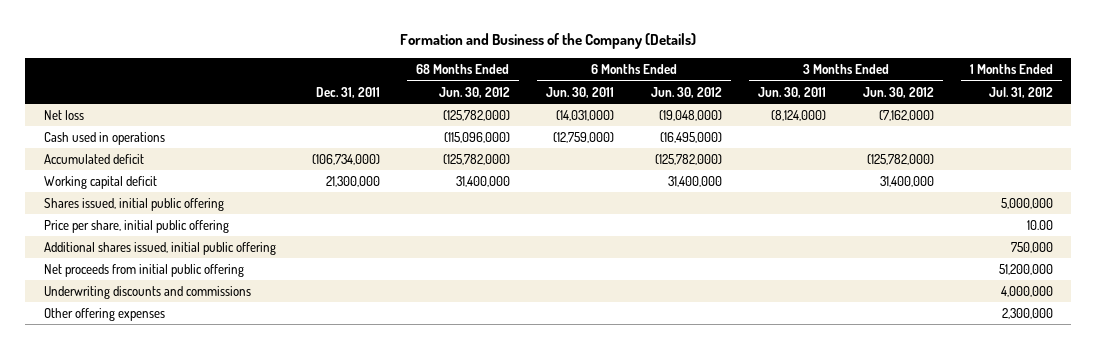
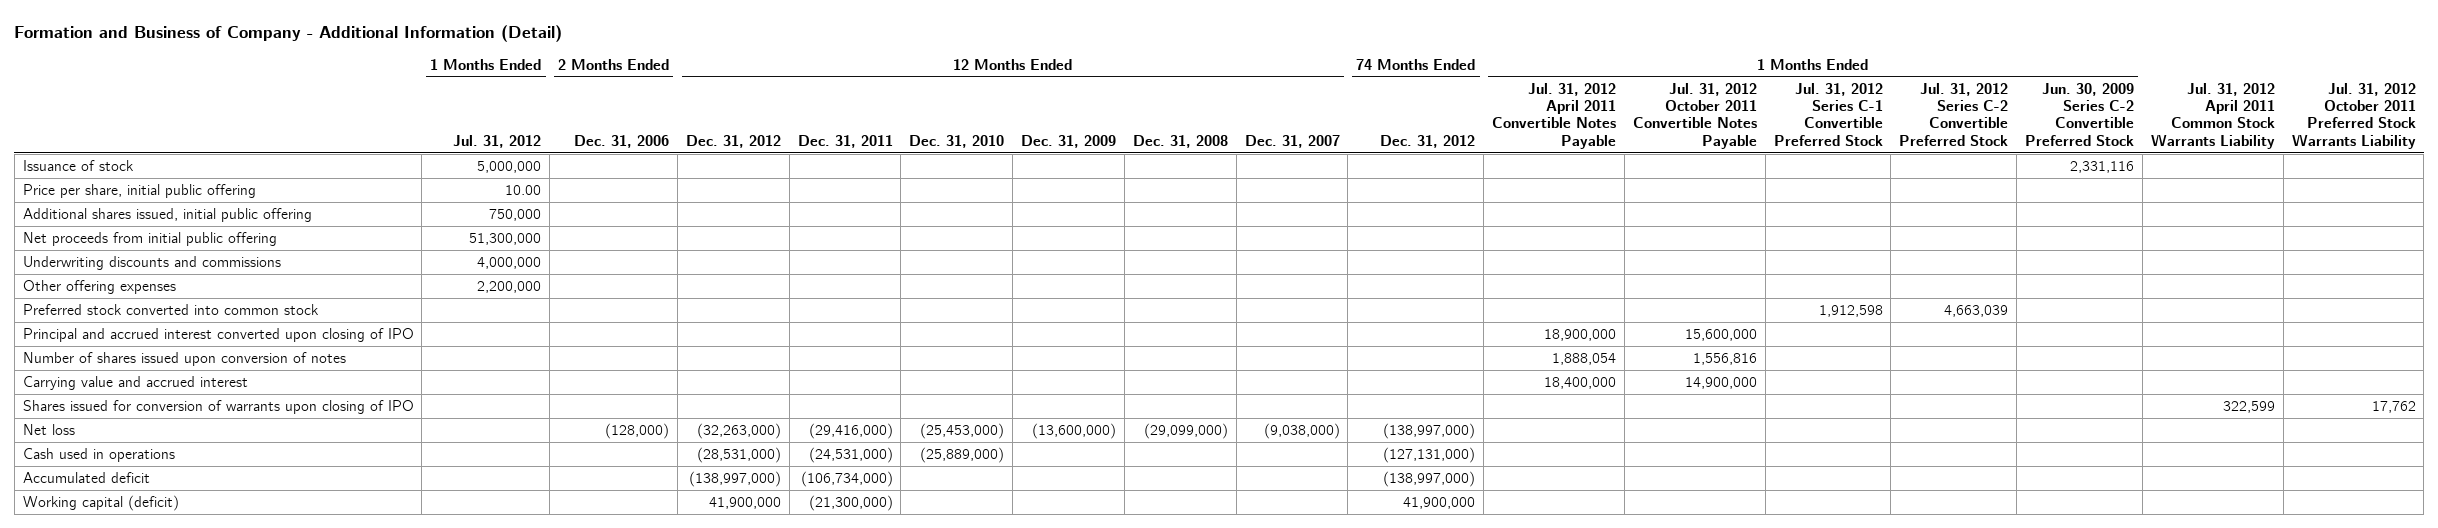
- Formation and Business of the Company (Details)
+ Formation and Business of Company - Additional Information (Detail)
- | Dec. 31, 2011 | 68 Months Ended Jun. 30, 2012 | 6 Months Ended Jun. 30, 2011 | 6 Months Ended Jun. 30, 2012 | 3 Months Ended Jun. 30, 2011 | 3 Months Ended Jun. 30, 2012 | 1 Months Ended Jul. 31, 2012
+ | 1 Months Ended Jul. 31, 2012 | 2 Months Ended Dec. 31, 2006 | 12 Months Ended Dec. 31, 2012 | 12 Months Ended Dec. 31, 2011 | 12 Months Ended Dec. 31, 2010 | 12 Months Ended Dec. 31, 2009 | 12 Months Ended Dec. 31, 2008 | 12 Months Ended Dec. 31, 2007 | 74 Months Ended Dec. 31, 2012 | 1 Months Ended Jul. 31, 2012 April 2011 Convertible Notes Payable | 1 Months Ended Jul. 31, 2012 October 2011 Convertible Notes Payable | 1 Months Ended Jul. 31, 2012 Series C-1 Convertible Preferred Stock | 1 Months Ended Jul. 31, 2012 Series C-2 Convertible Preferred Stock | 1 Months Ended Jun. 30, 2009 Series C-2 Convertible Preferred Stock | Jul. 31, 2012 April 2011 Common Stock Warrants Liability | Jul. 31, 2012 October 2011 Preferred Stock Warrants Liability
- Working capital deficit | 21,300,000 | 31,400,000 | | 31,400,000 | | 31,400,000 |
- Shares issued, initial public offering | | | | | | | 5,000,000
+ Issuance of stock | 5,000,000 | | | | | | | | | | | | | 2,331,116 | |
- Net proceeds from initial public offering | | | | | | | 51,200,000
+ Net proceeds from initial public offering | 51,300,000 | | | | | | | | | | | | | | |
- Other offering expenses | | | | | | | 2,300,000
+ Other offering expenses | 2,200,000 | | | | | | | | | | | | | | |
+ Preferred stock converted into common stock | | | | | | | | | | | | 1,912,598 | 4,663,039 | | |
+ Principal and accrued interest converted upon closing of IPO | | | | | | | | | | 18,900,000 | 15,600,000 | | | | |
+ Number of shares issued upon conversion of notes | | | | | | | | | | 1,888,054 | 1,556,816 | | | | |
+ Carrying value and accrued interest | | | | | | | | | | 18,400,000 | 14,900,000 | | | | |
+ Shares issued for conversion of warrants upon closing of IPO | | | | | | | | | | | | | | | 322,599 | 17,762
moved down: Net loss | | (128,000) | (32,263,000) | (29,416,000) | (25,453,000) | (13,600,000) | (29,099,000) | (9,038,000) | (138,997,000) | | | | | | |
moved down: Cash used in operations | | | (28,531,000) | (24,531,000) | (25,889,000) | | | | (127,131,000) | | | | | | |
moved down: Accumulated deficit | | | (138,997,000) | (106,734,000) | | | | | (138,997,000) | | | | | | |
+ Working capital (deficit) | | | 41,900,000 | (21,300,000) | | | | | 41,900,000 | | | | | | |

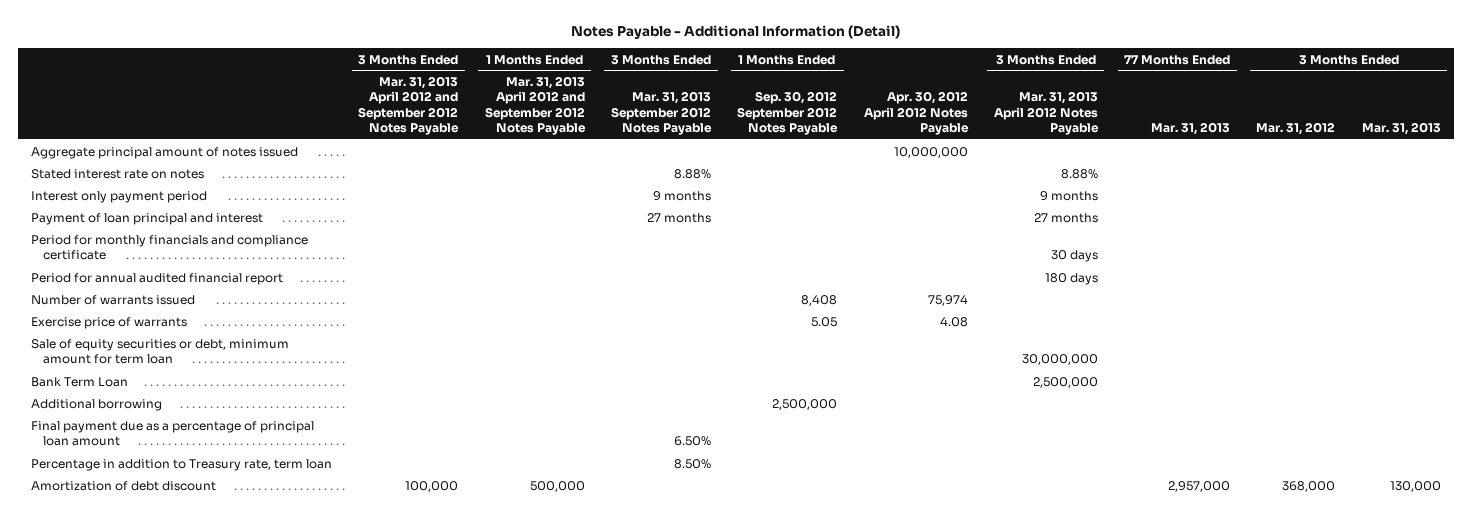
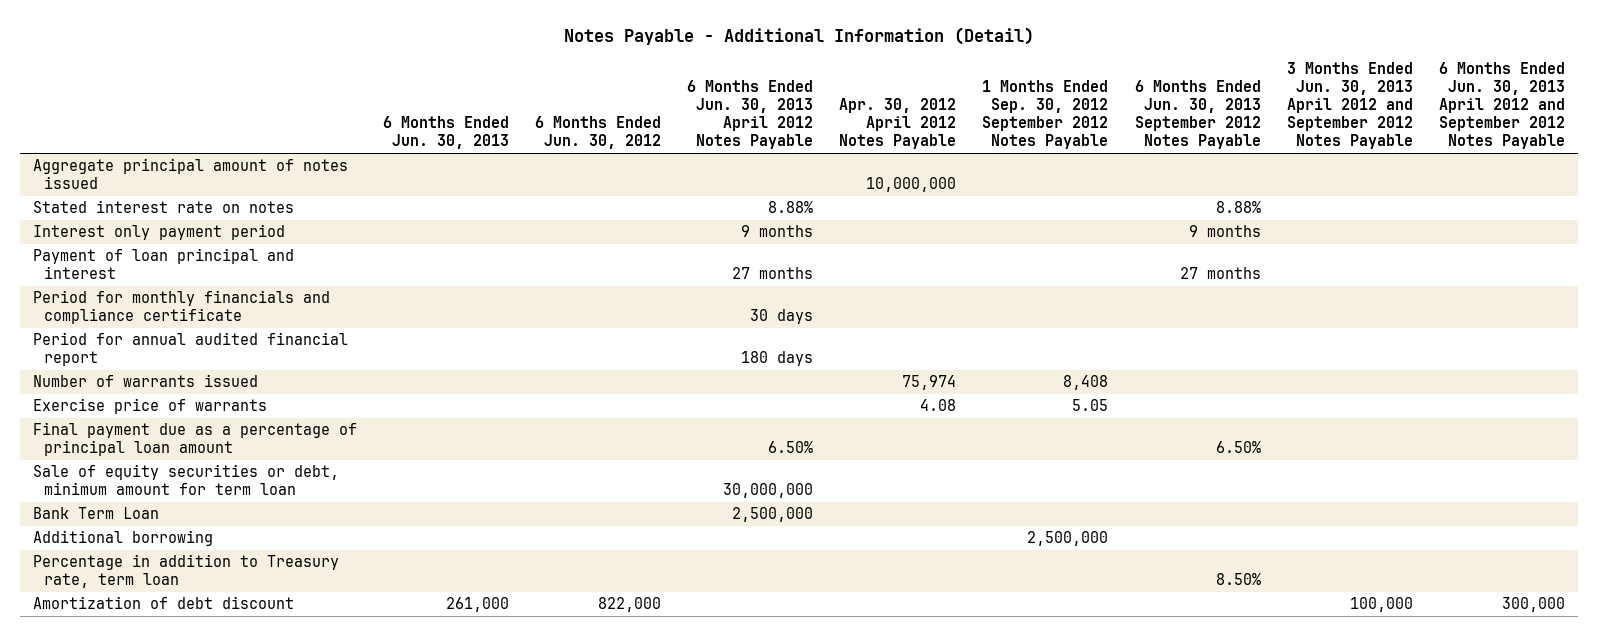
- | 3 Months Ended Mar. 31, 2013 April 2012 and September 2012 Notes Payable | 1 Months Ended Mar. 31, 2013 April 2012 and September 2012 Notes Payable | 3 Months Ended Mar. 31, 2013 September 2012 Notes Payable | 1 Months Ended Sep. 30, 2012 September 2012 Notes Payable | Apr. 30, 2012 April 2012 Notes Payable | 3 Months Ended Mar. 31, 2013 April 2012 Notes Payable | 77 Months Ended Mar. 31, 2013 | 3 Months Ended Mar. 31, 2012 | 3 Months Ended Mar. 31, 2013
+ | 6 Months Ended Jun. 30, 2013 | 6 Months Ended Jun. 30, 2012 | 6 Months Ended Jun. 30, 2013 April 2012 Notes Payable | Apr. 30, 2012 April 2012 Notes Payable | 1 Months Ended Sep. 30, 2012 September 2012 Notes Payable | 6 Months Ended Jun. 30, 2013 September 2012 Notes Payable | 3 Months Ended Jun. 30, 2013 April 2012 and September 2012 Notes Payable | 6 Months Ended Jun. 30, 2013 April 2012 and September 2012 Notes Payable
moved up: Final payment due as a percentage of principal loan amount | | | 6.50% | | | 6.50% | |

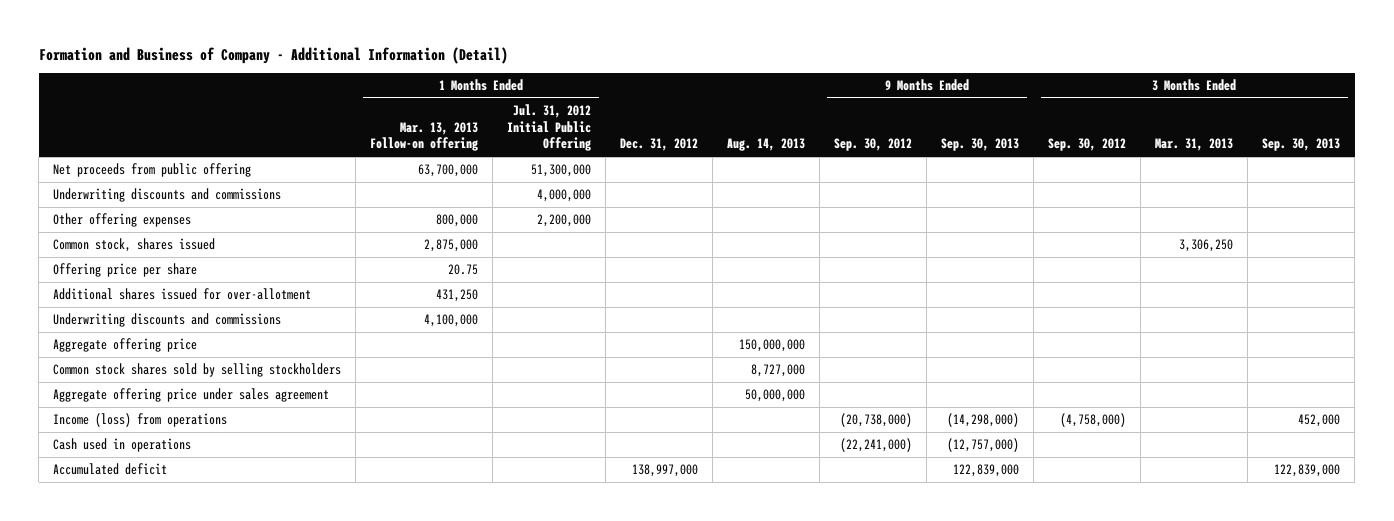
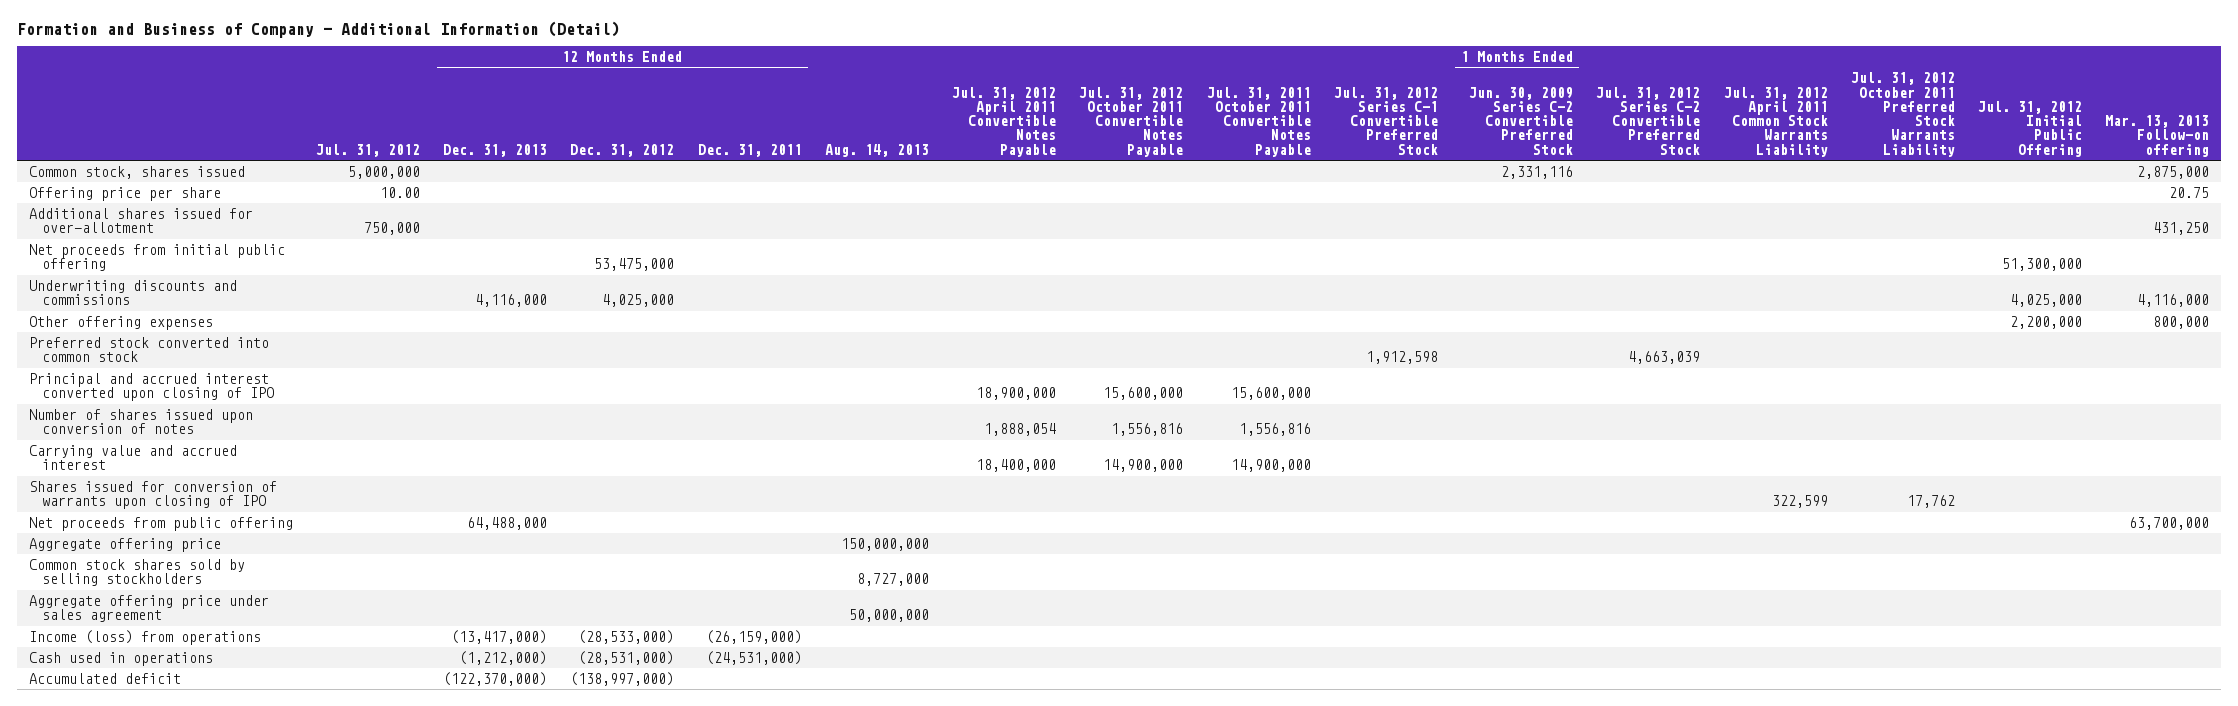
- | 1 Months Ended Mar. 13, 2013 Follow-on offering | 1 Months Ended Jul. 31, 2012 Initial Public Offering | Dec. 31, 2012 | Aug. 14, 2013 | 9 Months Ended Sep. 30, 2012 | 9 Months Ended Sep. 30, 2013 | 3 Months Ended Sep. 30, 2012 | 3 Months Ended Mar. 31, 2013 | 3 Months Ended Sep. 30, 2013
+ | Jul. 31, 2012 | 12 Months Ended Dec. 31, 2013 | 12 Months Ended Dec. 31, 2012 | 12 Months Ended Dec. 31, 2011 | Aug. 14, 2013 | Jul. 31, 2012 April 2011 Convertible Notes Payable | Jul. 31, 2012 October 2011 Convertible Notes Payable | Jul. 31, 2011 October 2011 Convertible Notes Payable | Jul. 31, 2012 Series C-1 Convertible Preferred Stock | 1 Months Ended Jun. 30, 2009 Series C-2 Convertible Preferred Stock | Jul. 31, 2012 Series C-2 Convertible Preferred Stock | Jul. 31, 2012 April 2011 Common Stock Warrants Liability | Jul. 31, 2012 October 2011 Preferred Stock Warrants Liability | Jul. 31, 2012 Initial Public Offering | Mar. 13, 2013 Follow-on offering
- Underwriting discounts and commissions | | 4,000,000 | | | | | | |
+ Net proceeds from initial public offering | | | 53,475,000 | | | | | | | | | | | 51,300,000 |
moved down: Other offering expenses | | | | | | | | | | | | | | 2,200,000 | 800,000
+ Preferred stock converted into common stock | | | | | | | | | 1,912,598 | | 4,663,039 | | | |
+ Principal and accrued interest converted upon closing of IPO | | | | | | 18,900,000 | 15,600,000 | 15,600,000 | | | | | | |
+ Number of shares issued upon conversion of notes | | | | | | 1,888,054 | 1,556,816 | 1,556,816 | | | | | | |
+ Carrying value and accrued interest | | | | | | 18,400,000 | 14,900,000 | 14,900,000 | | | | | | |
+ Shares issued for conversion of warrants upon closing of IPO | | | | | | | | | | | | 322,599 | 17,762 | |
moved down: Net proceeds from public offering | | 64,488,000 | | | | | | | | | | | | | 63,700,000

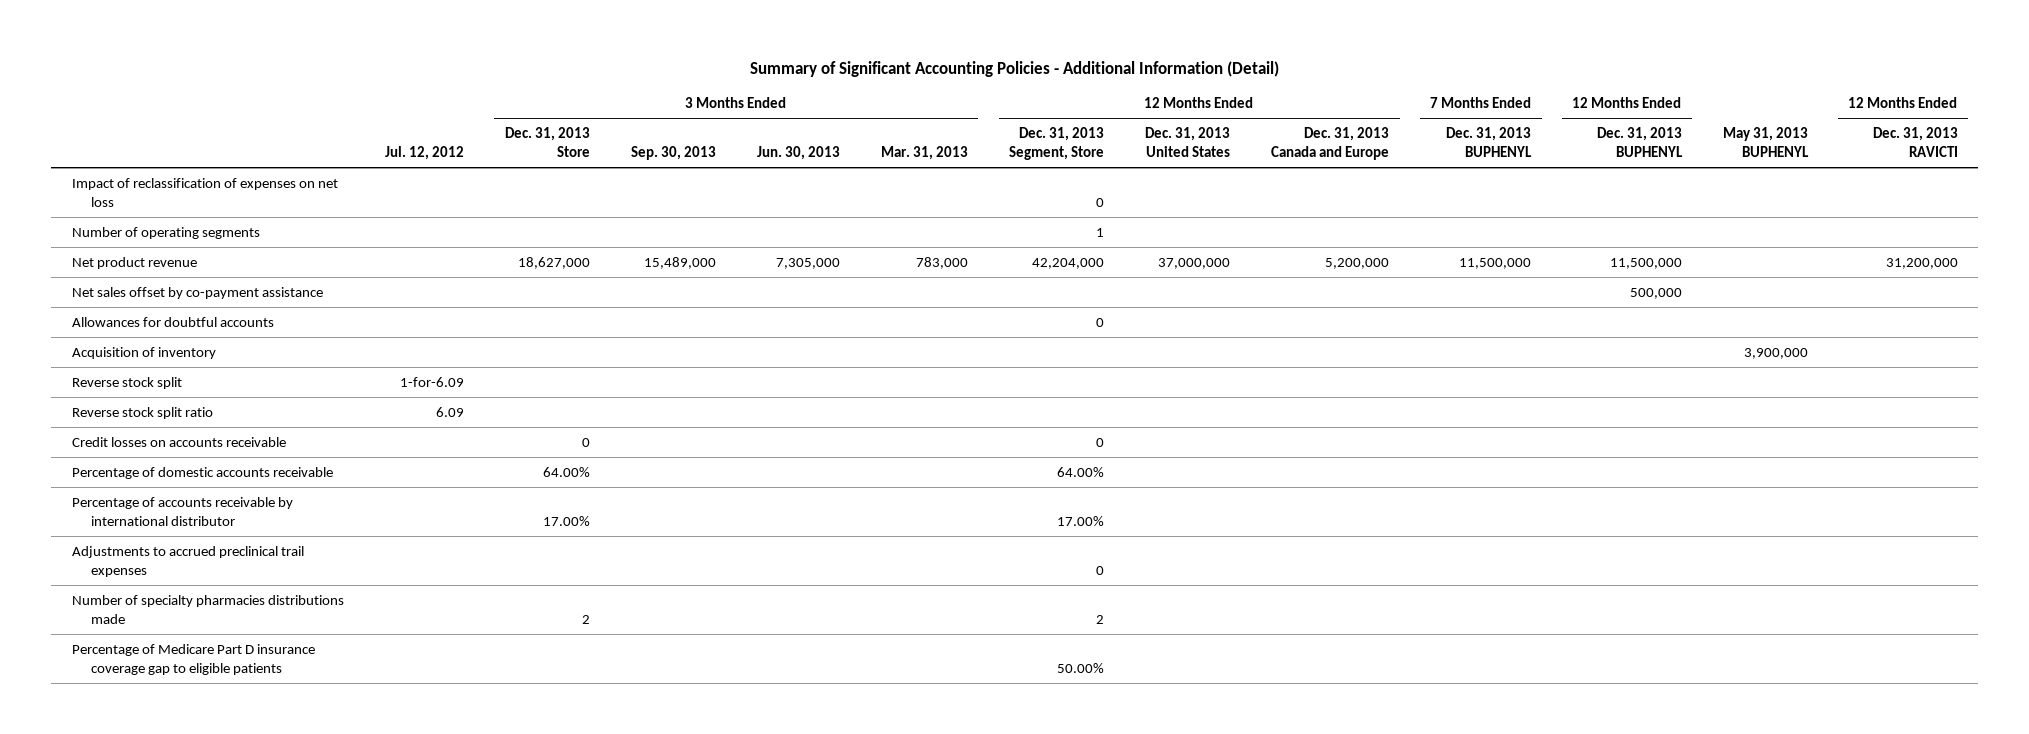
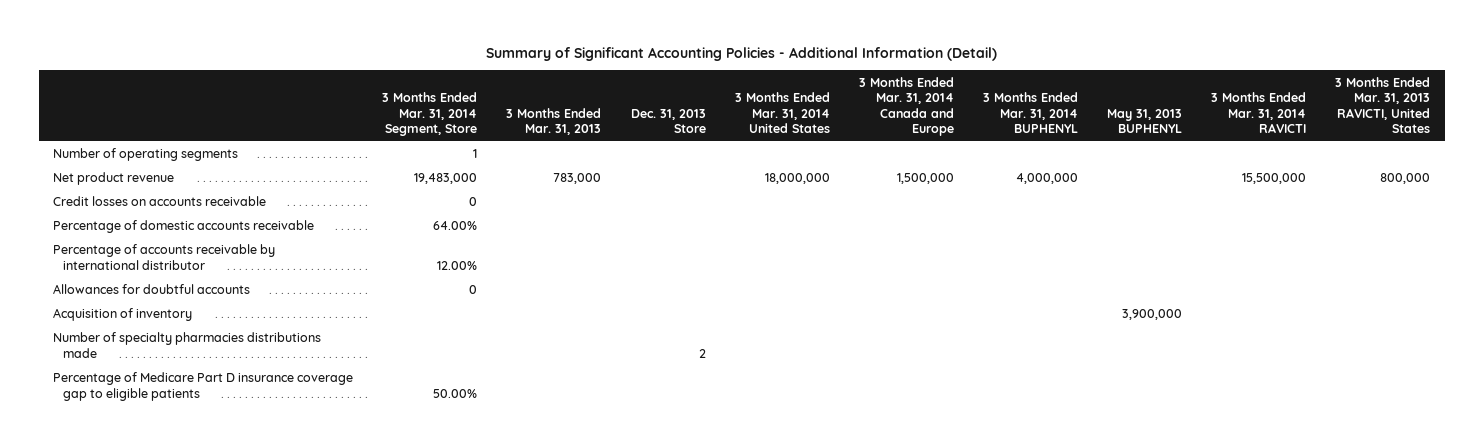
- | Jul. 12, 2012 | 3 Months Ended Dec. 31, 2013 Store | 3 Months Ended Sep. 30, 2013 | 3 Months Ended Jun. 30, 2013 | 3 Months Ended Mar. 31, 2013 | 12 Months Ended Dec. 31, 2013 Segment, Store | 12 Months Ended Dec. 31, 2013 United States | 12 Months Ended Dec. 31, 2013 Canada and Europe | 7 Months Ended Dec. 31, 2013 BUPHENYL | 12 Months Ended Dec. 31, 2013 BUPHENYL | May 31, 2013 BUPHENYL | 12 Months Ended Dec. 31, 2013 RAVICTI
+ | 3 Months Ended Mar. 31, 2014 Segment, Store | 3 Months Ended Mar. 31, 2013 | Dec. 31, 2013 Store | 3 Months Ended Mar. 31, 2014 United States | 3 Months Ended Mar. 31, 2014 Canada and Europe | 3 Months Ended Mar. 31, 2014 BUPHENYL | May 31, 2013 BUPHENYL | 3 Months Ended Mar. 31, 2014 RAVICTI | 3 Months Ended Mar. 31, 2013 RAVICTI, United States
- Impact of reclassification of expenses on net loss | | | | | | 0 | | | | | |
- Net sales offset by co-payment assistance | | | | | | | | | | 500,000 | |
- Reverse stock split | 1-for-6.09 | | | | | | | | | | |
- Reverse stock split ratio | 6.09 | | | | | | | | | | |
- Adjustments to accrued preclinical trail expenses | | | | | | 0 | | | | | |
moved down: Allowances for doubtful accounts | 0 | | | | | | | |
moved down: Acquisition of inventory | | | | | | | 3,900,000 | |

